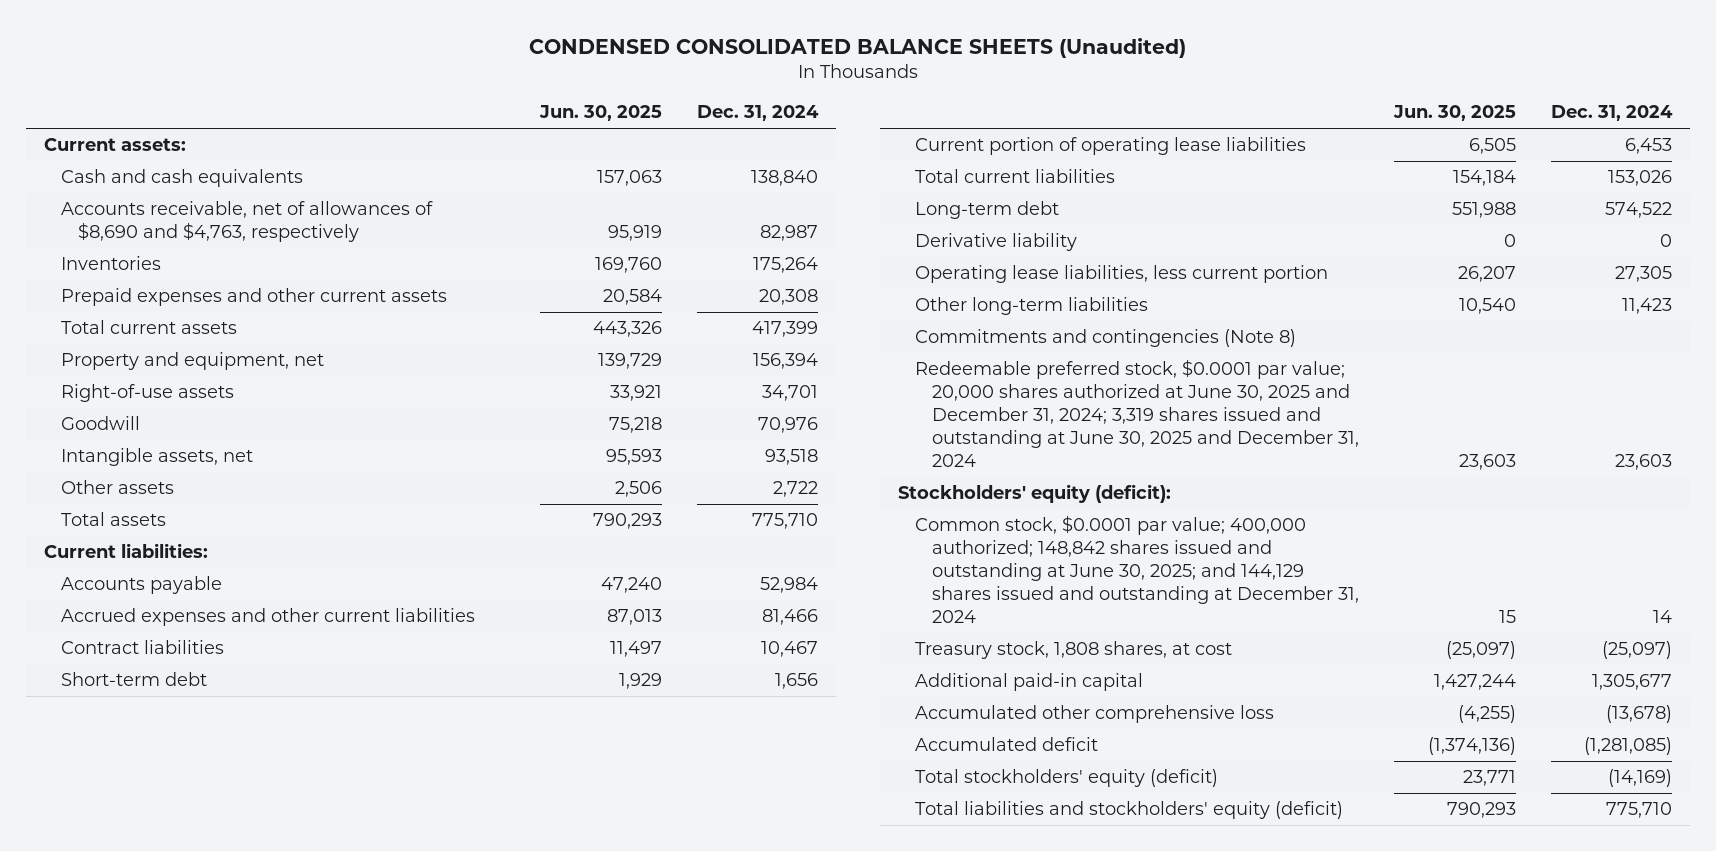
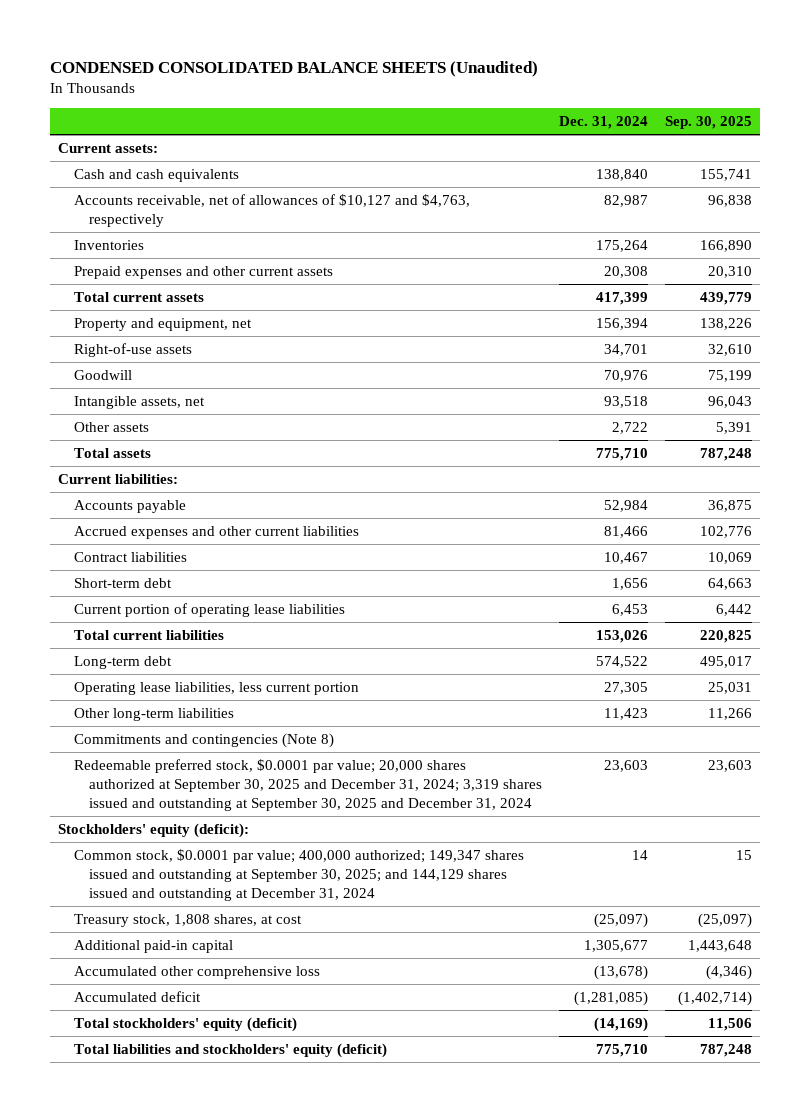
- | Jun. 30, 2025 | Dec. 31, 2024
+ | Dec. 31, 2024 | Sep. 30, 2025
- Accounts receivable, net of allowances of $8,690 and $4,763, respectively | 95,919 | 82,987
+ Accounts receivable, net of allowances of $10,127 and $4,763, respectively | 82,987 | 96,838
- Derivative liability | 0 | 0
- Redeemable preferred stock, $0.0001 par value; 20,000 shares authorized at June 30, 2025 and December 31, 2024; 3,319 shares issued and outstanding at June 30, 2025 and December 31, 2024 | 23,603 | 23,603
+ Redeemable preferred stock, $0.0001 par value; 20,000 shares authorized at September 30, 2025 and December 31, 2024; 3,319 shares issued and outstanding at September 30, 2025 and December 31, 2024 | 23,603 | 23,603
- Common stock, $0.0001 par value; 400,000 authorized; 148,842 shares issued and outstanding at June 30, 2025; and 144,129 shares issued and outstanding at December 31, 2024 | 15 | 14
+ Common stock, $0.0001 par value; 400,000 authorized; 149,347 shares issued and outstanding at September 30, 2025; and 144,129 shares issued and outstanding at December 31, 2024 | 14 | 15

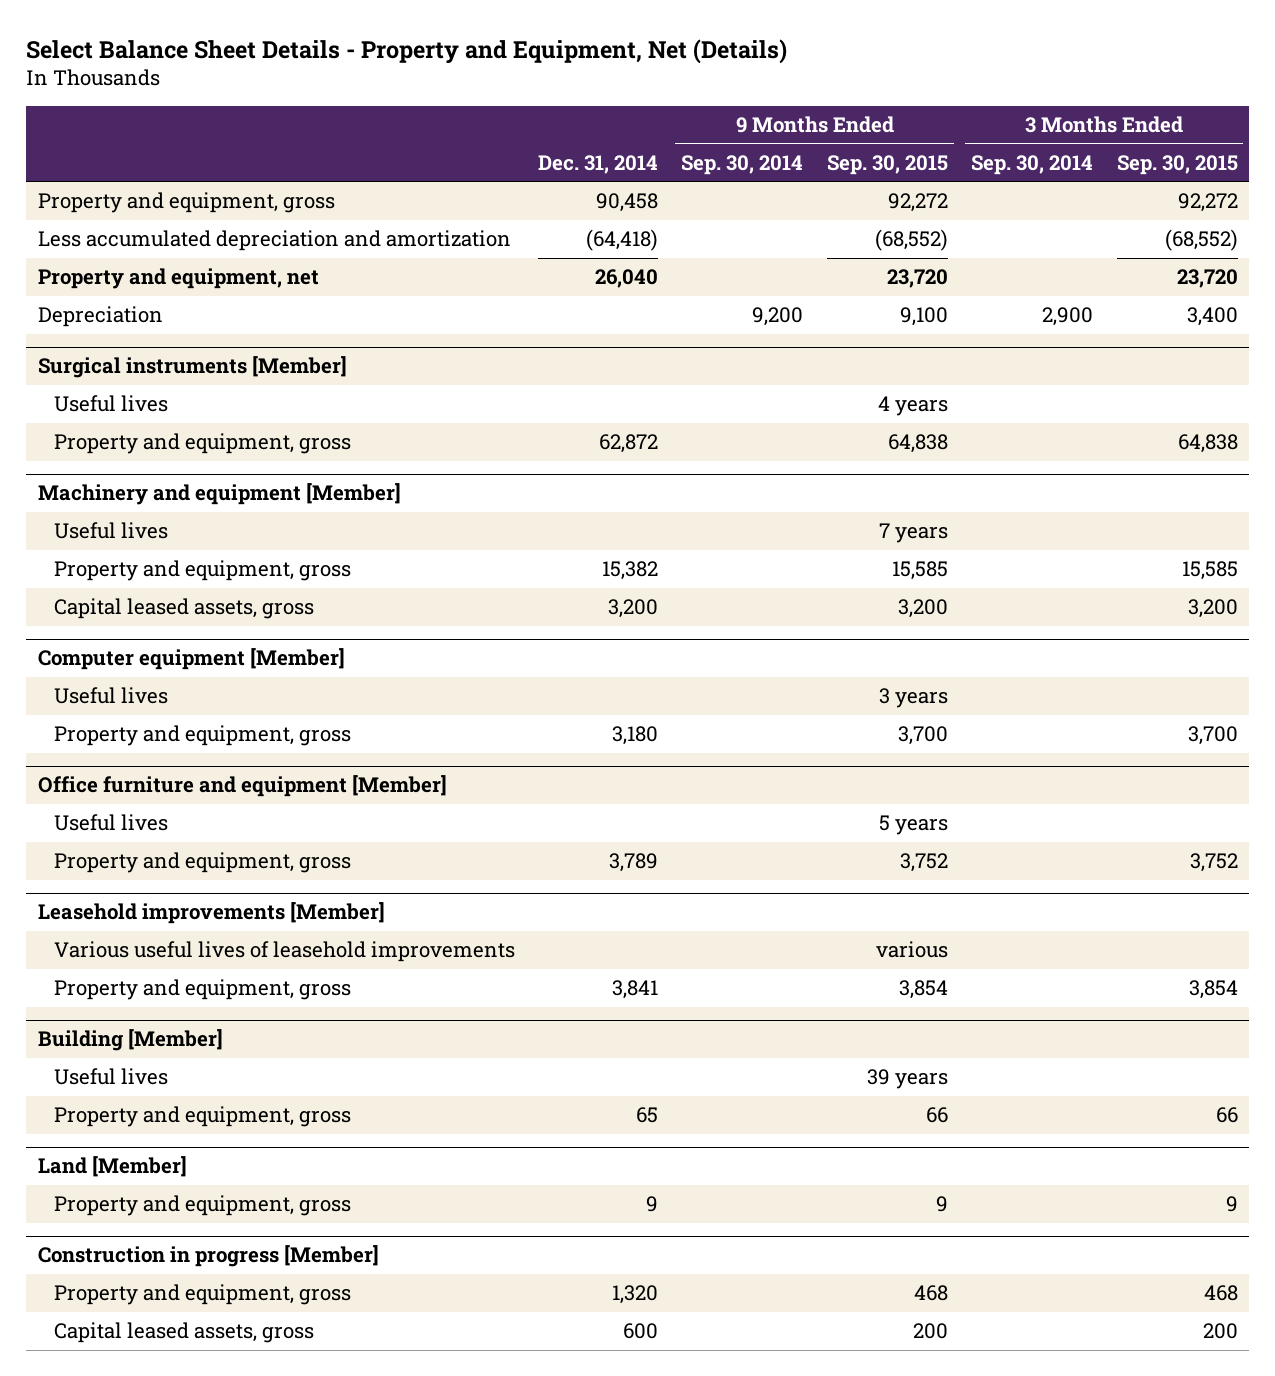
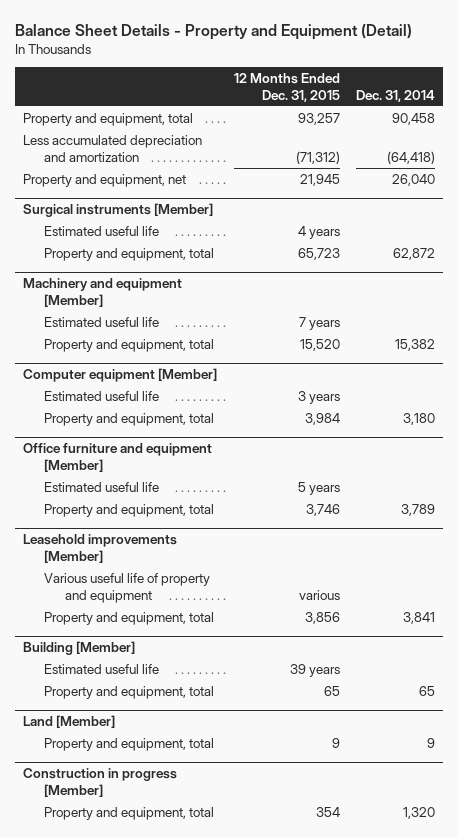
- Select Balance Sheet Details - Property and Equipment, Net (Details)
+ Balance Sheet Details - Property and Equipment (Detail)
- | Dec. 31, 2014 | 9 Months Ended Sep. 30, 2014 | 9 Months Ended Sep. 30, 2015 | 3 Months Ended Sep. 30, 2014 | 3 Months Ended Sep. 30, 2015
+ | 12 Months Ended Dec. 31, 2015 | Dec. 31, 2014
- Property and equipment, gross | 90,458 | | 92,272 | | 92,272
+ Property and equipment, total | 93,257 | 90,458
- Depreciation | | 9,200 | 9,100 | 2,900 | 3,400
@ Surgical instruments [Member]
- Useful lives | | | 4 years | |
- Property and equipment, gross | 62,872 | | 64,838 | | 64,838
+ Estimated useful life | 4 years |
+ Property and equipment, total | 65,723 | 62,872
@ Machinery and equipment [Member]
- Useful lives | | | 7 years | |
- Property and equipment, gross | 15,382 | | 15,585 | | 15,585
- Capital leased assets, gross | 3,200 | | 3,200 | | 3,200
+ Estimated useful life | 7 years |
+ Property and equipment, total | 15,520 | 15,382
@ Computer equipment [Member]
- Useful lives | | | 3 years | |
- Property and equipment, gross | 3,180 | | 3,700 | | 3,700
+ Estimated useful life | 3 years |
+ Property and equipment, total | 3,984 | 3,180
@ Office furniture and equipment [Member]
- Useful lives | | | 5 years | |
- Property and equipment, gross | 3,789 | | 3,752 | | 3,752
+ Estimated useful life | 5 years |
+ Property and equipment, total | 3,746 | 3,789
@ Leasehold improvements [Member]
- Various useful lives of leasehold improvements | | | various | |
- Property and equipment, gross | 3,841 | | 3,854 | | 3,854
+ Various useful life of property and equipment | various |
+ Property and equipment, total | 3,856 | 3,841
@ Building [Member]
- Useful lives | | | 39 years | |
- Property and equipment, gross | 65 | | 66 | | 66
+ Estimated useful life | 39 years |
+ Property and equipment, total | 65 | 65
@ Land [Member]
- Property and equipment, gross | 9 | | 9 | | 9
+ Property and equipment, total | 9 | 9
@ Construction in progress [Member]
- Property and equipment, gross | 1,320 | | 468 | | 468
- Capital leased assets, gross | 600 | | 200 | | 200
+ Property and equipment, total | 354 | 1,320

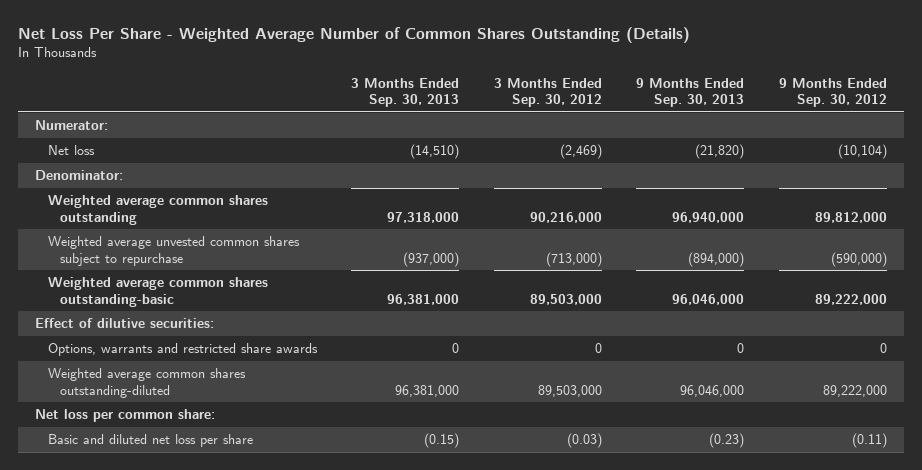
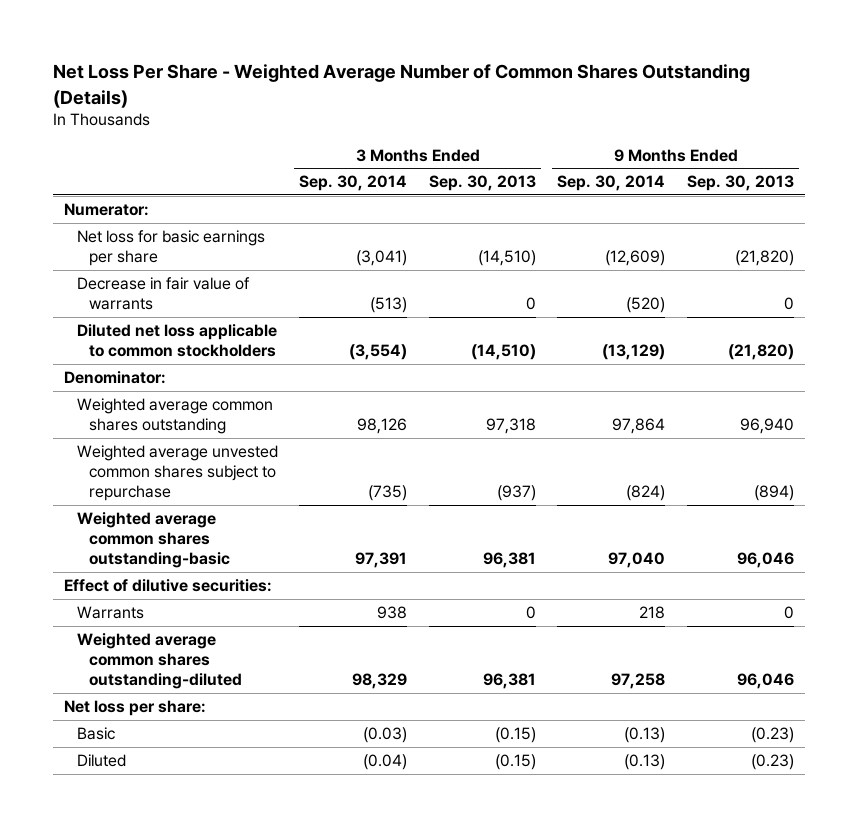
- | 3 Months Ended Sep. 30, 2013 | 3 Months Ended Sep. 30, 2012 | 9 Months Ended Sep. 30, 2013 | 9 Months Ended Sep. 30, 2012
+ | 3 Months Ended Sep. 30, 2014 | 3 Months Ended Sep. 30, 2013 | 9 Months Ended Sep. 30, 2014 | 9 Months Ended Sep. 30, 2013
- Net loss | (14,510) | (2,469) | (21,820) | (10,104)
+ Net loss for basic earnings per share | (3,041) | (14,510) | (12,609) | (21,820)
+ Decrease in fair value of warrants | (513) | 0 | (520) | 0
+ Diluted net loss applicable to common stockholders | (3,554) | (14,510) | (13,129) | (21,820)
- Weighted average common shares outstanding | 97,318,000 | 90,216,000 | 96,940,000 | 89,812,000
- Weighted average unvested common shares subject to repurchase | (937,000) | (713,000) | (894,000) | (590,000)
- Weighted average common shares outstanding-basic | 96,381,000 | 89,503,000 | 96,046,000 | 89,222,000
+ Weighted average common shares outstanding | 98,126 | 97,318 | 97,864 | 96,940
+ Weighted average unvested common shares subject to repurchase | (735) | (937) | (824) | (894)
+ Weighted average common shares outstanding-basic | 97,391 | 96,381 | 97,040 | 96,046
- Options, warrants and restricted share awards | 0 | 0 | 0 | 0
- Weighted average common shares outstanding-diluted | 96,381,000 | 89,503,000 | 96,046,000 | 89,222,000
- Net loss per common share:
- Basic and diluted net loss per share | (0.15) | (0.03) | (0.23) | (0.11)
+ Warrants | 938 | 0 | 218 | 0
+ Weighted average common shares outstanding-diluted | 98,329 | 96,381 | 97,258 | 96,046
+ Net loss per share:
+ Basic | (0.03) | (0.15) | (0.13) | (0.23)
+ Diluted | (0.04) | (0.15) | (0.13) | (0.23)

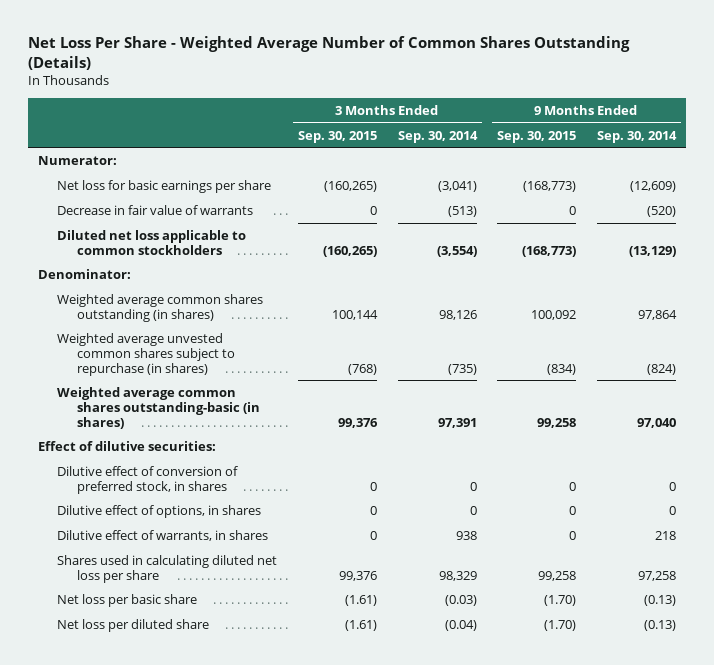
- | 3 Months Ended Sep. 30, 2014 | 3 Months Ended Sep. 30, 2013 | 9 Months Ended Sep. 30, 2014 | 9 Months Ended Sep. 30, 2013
+ | 3 Months Ended Sep. 30, 2015 | 3 Months Ended Sep. 30, 2014 | 9 Months Ended Sep. 30, 2015 | 9 Months Ended Sep. 30, 2014
- Weighted average common shares outstanding | 98,126 | 97,318 | 97,864 | 96,940
- Weighted average unvested common shares subject to repurchase | (735) | (937) | (824) | (894)
- Weighted average common shares outstanding-basic | 97,391 | 96,381 | 97,040 | 96,046
+ Weighted average common shares outstanding (in shares) | 100,144 | 98,126 | 100,092 | 97,864
+ Weighted average unvested common shares subject to repurchase (in shares) | (768) | (735) | (834) | (824)
+ Weighted average common shares outstanding-basic (in shares) | 99,376 | 97,391 | 99,258 | 97,040
- Warrants | 938 | 0 | 218 | 0
- Weighted average common shares outstanding-diluted | 98,329 | 96,381 | 97,258 | 96,046
- Net loss per share:
- Basic | (0.03) | (0.15) | (0.13) | (0.23)
- Diluted | (0.04) | (0.15) | (0.13) | (0.23)
+ Dilutive effect of conversion of preferred stock, in shares | 0 | 0 | 0 | 0
+ Dilutive effect of options, in shares | 0 | 0 | 0 | 0
+ Dilutive effect of warrants, in shares | 0 | 938 | 0 | 218
+ Shares used in calculating diluted net loss per share | 99,376 | 98,329 | 99,258 | 97,258
+ Net loss per basic share | (1.61) | (0.03) | (1.70) | (0.13)
+ Net loss per diluted share | (1.61) | (0.04) | (1.70) | (0.13)

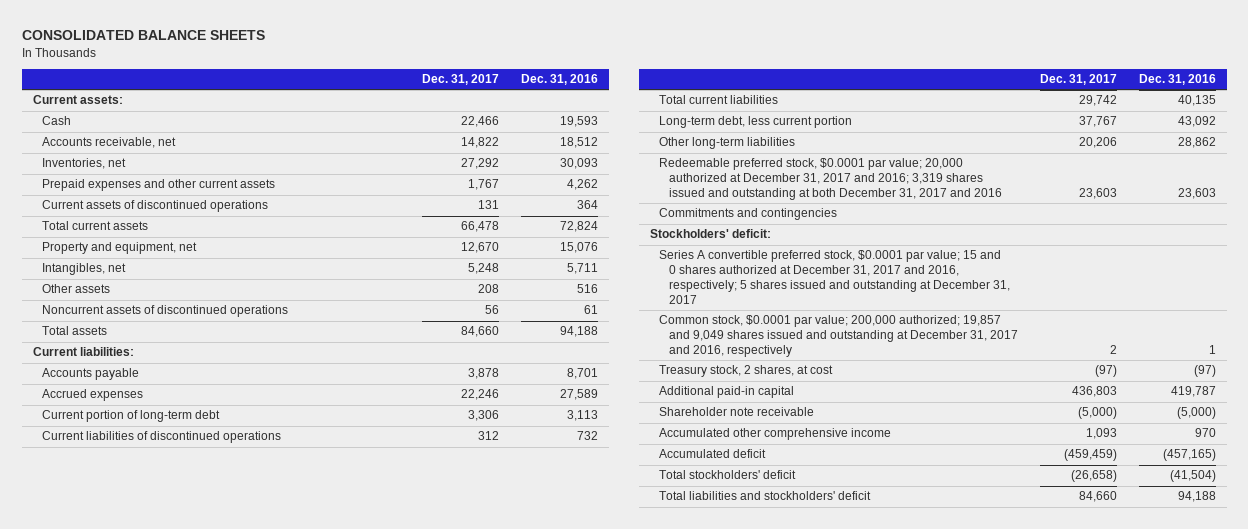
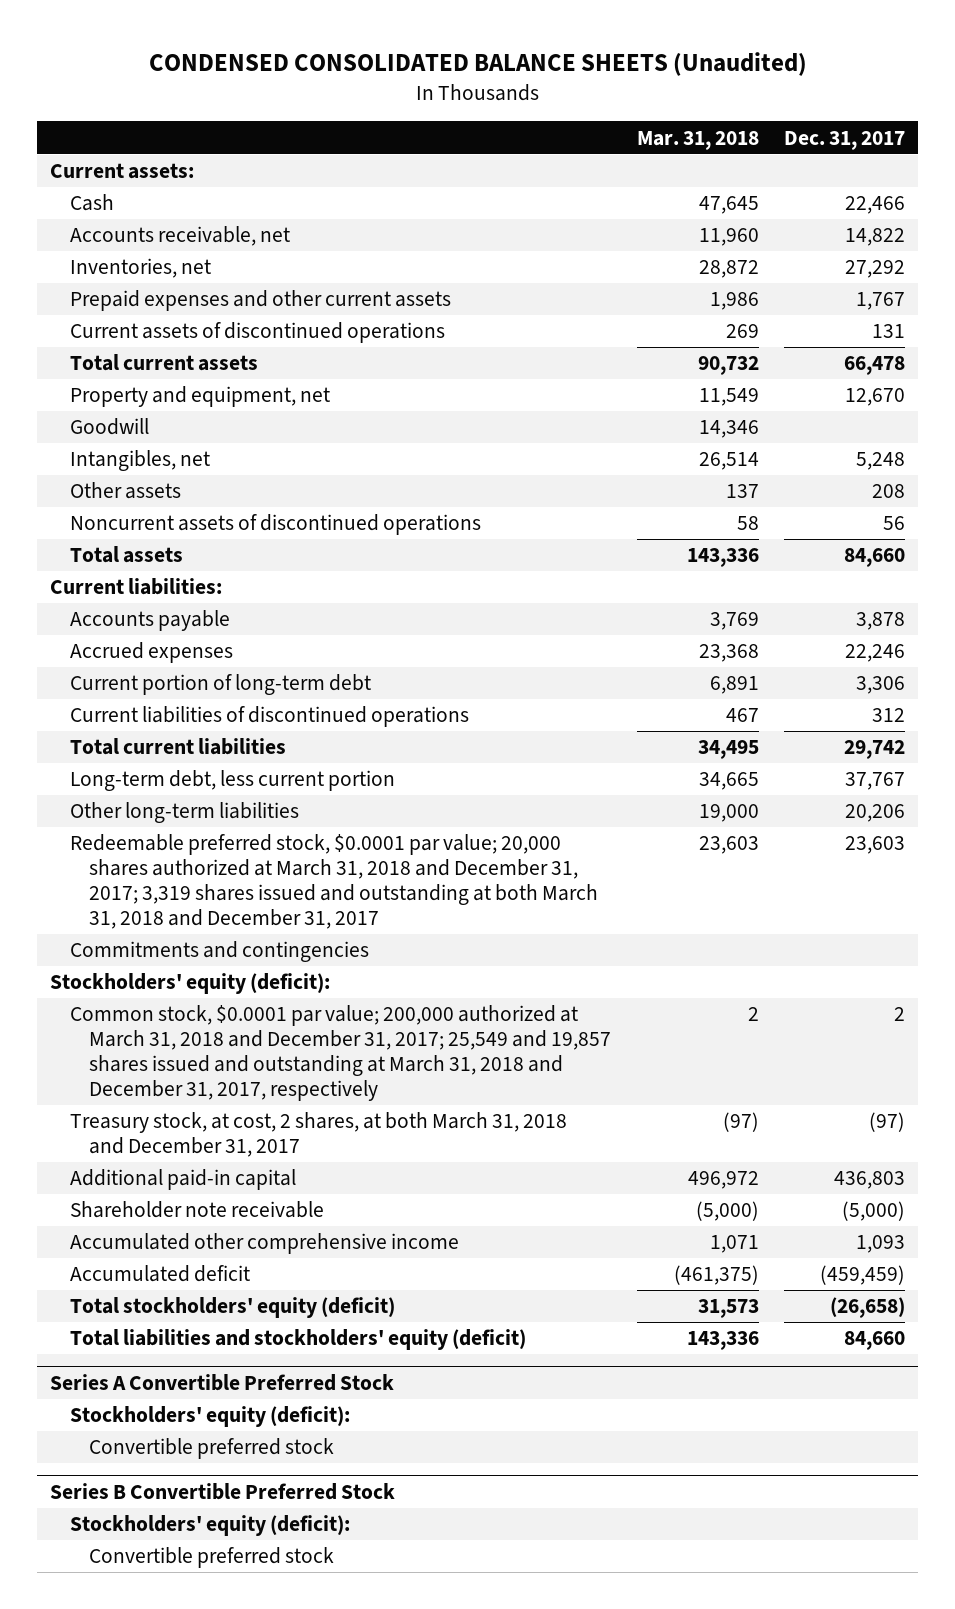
- CONSOLIDATED BALANCE SHEETS
+ CONDENSED CONSOLIDATED BALANCE SHEETS (Unaudited)
- | Dec. 31, 2017 | Dec. 31, 2016
+ | Mar. 31, 2018 | Dec. 31, 2017
+ Goodwill | 14,346 |
- Redeemable preferred stock, $0.0001 par value; 20,000 authorized at December 31, 2017 and 2016; 3,319 shares issued and outstanding at both December 31, 2017 and 2016 | 23,603 | 23,603
+ Redeemable preferred stock, $0.0001 par value; 20,000 shares authorized at March 31, 2018 and December 31, 2017; 3,319 shares issued and outstanding at both March 31, 2018 and December 31, 2017 | 23,603 | 23,603
- Stockholders' deficit:
- Series A convertible preferred stock, $0.0001 par value; 15 and 0 shares authorized at December 31, 2017 and 2016, respectively; 5 shares issued and outstanding at December 31, 2017
- Common stock, $0.0001 par value; 200,000 authorized; 19,857 and 9,049 shares issued and outstanding at December 31, 2017 and 2016, respectively | 2 | 1
- Treasury stock, 2 shares, at cost | (97) | (97)
+ Stockholders' equity (deficit):
+ Common stock, $0.0001 par value; 200,000 authorized at March 31, 2018 and December 31, 2017; 25,549 and 19,857 shares issued and outstanding at March 31, 2018 and December 31, 2017, respectively | 2 | 2
+ Treasury stock, at cost, 2 shares, at both March 31, 2018 and December 31, 2017 | (97) | (97)
- Total stockholders' deficit | (26,658) | (41,504)
- Total liabilities and stockholders' deficit | 84,660 | 94,188
+ Total stockholders' equity (deficit) | 31,573 | (26,658)
+ Total liabilities and stockholders' equity (deficit) | 143,336 | 84,660
+ Series A Convertible Preferred Stock
+ Stockholders' equity (deficit):
+ Convertible preferred stock
+ Series B Convertible Preferred Stock
+ Stockholders' equity (deficit):
+ Convertible preferred stock

